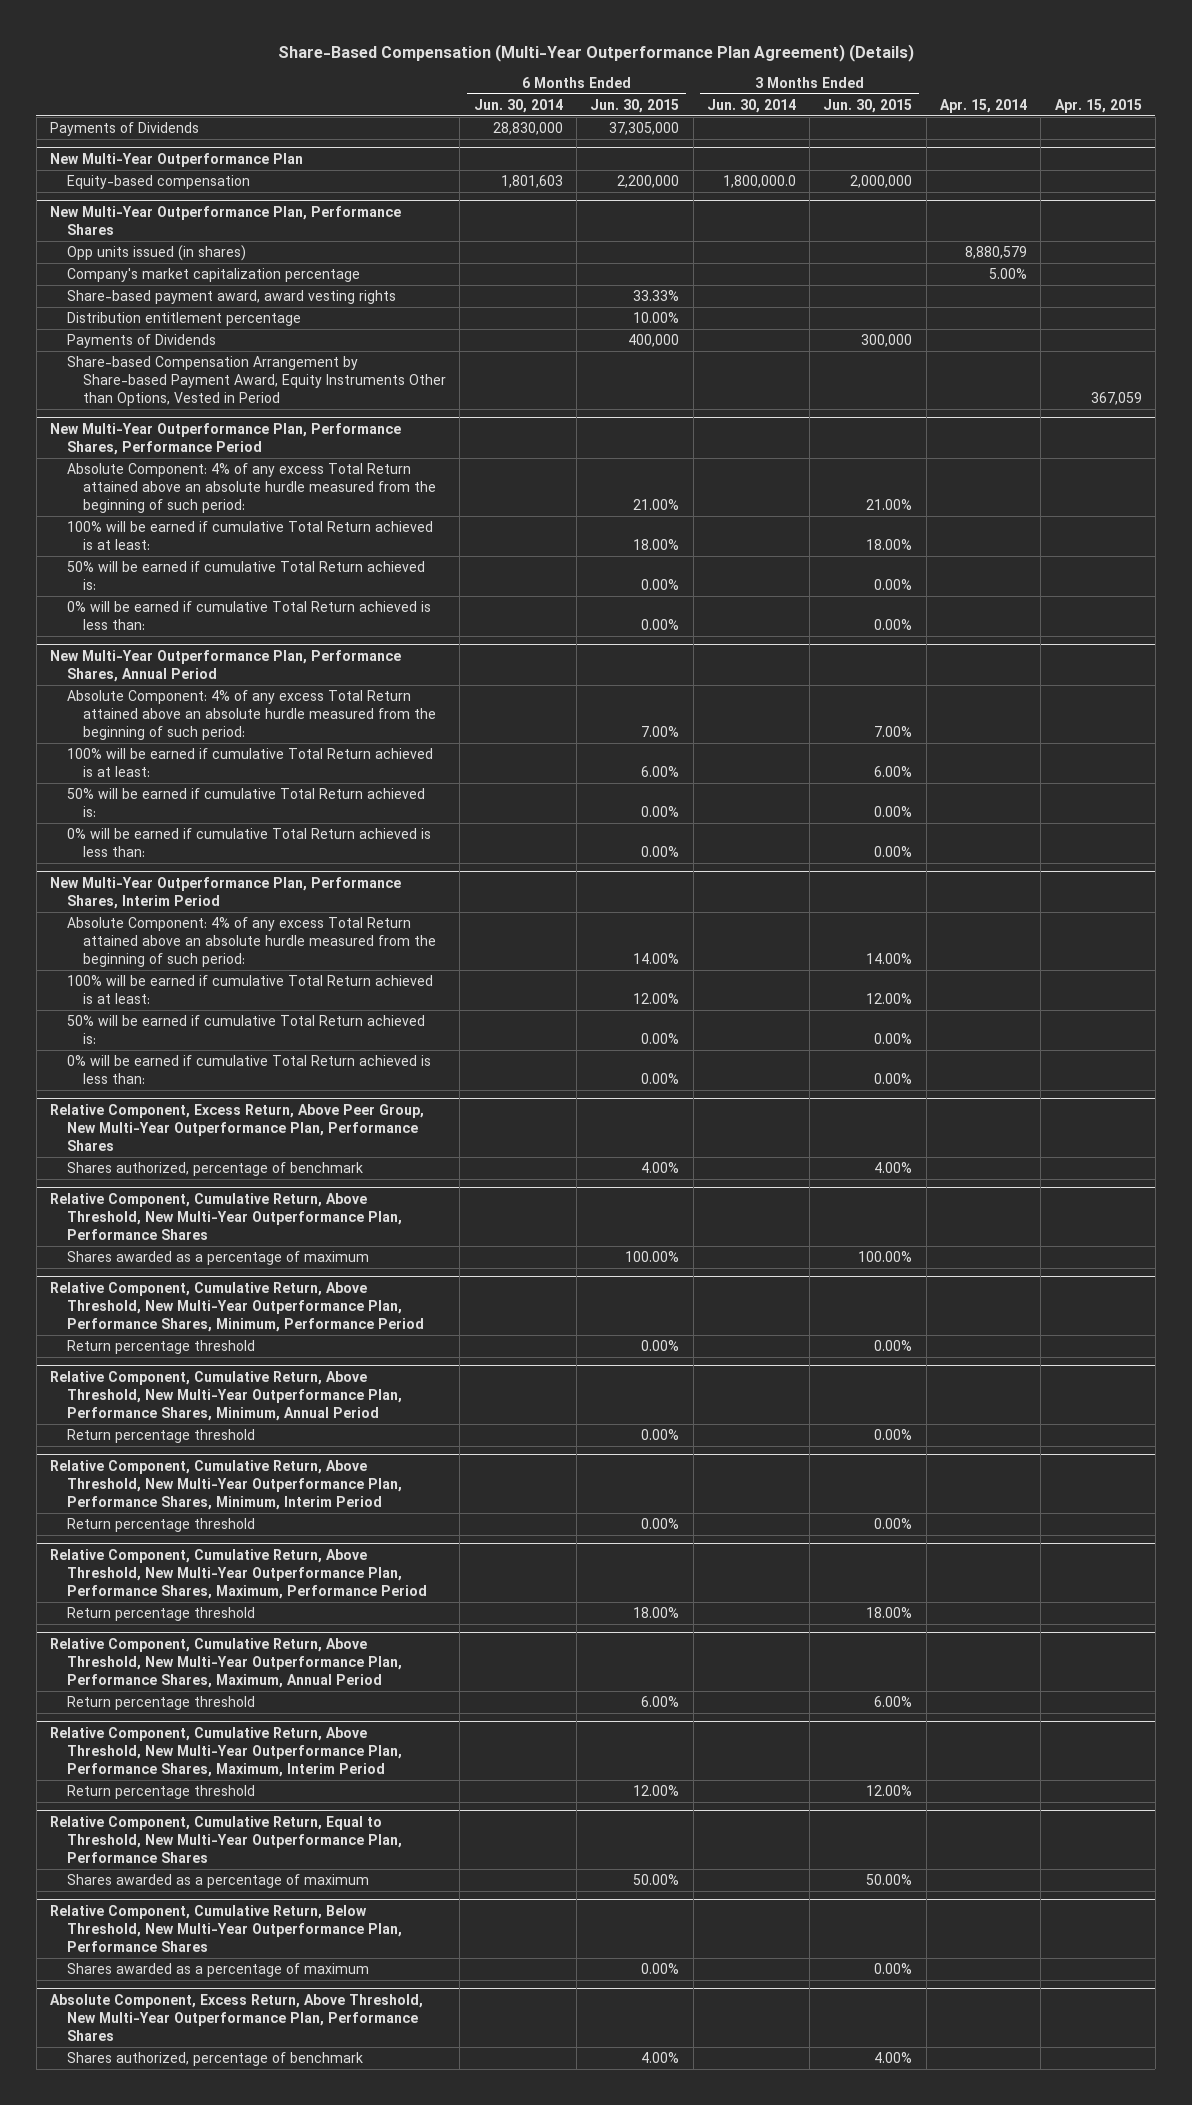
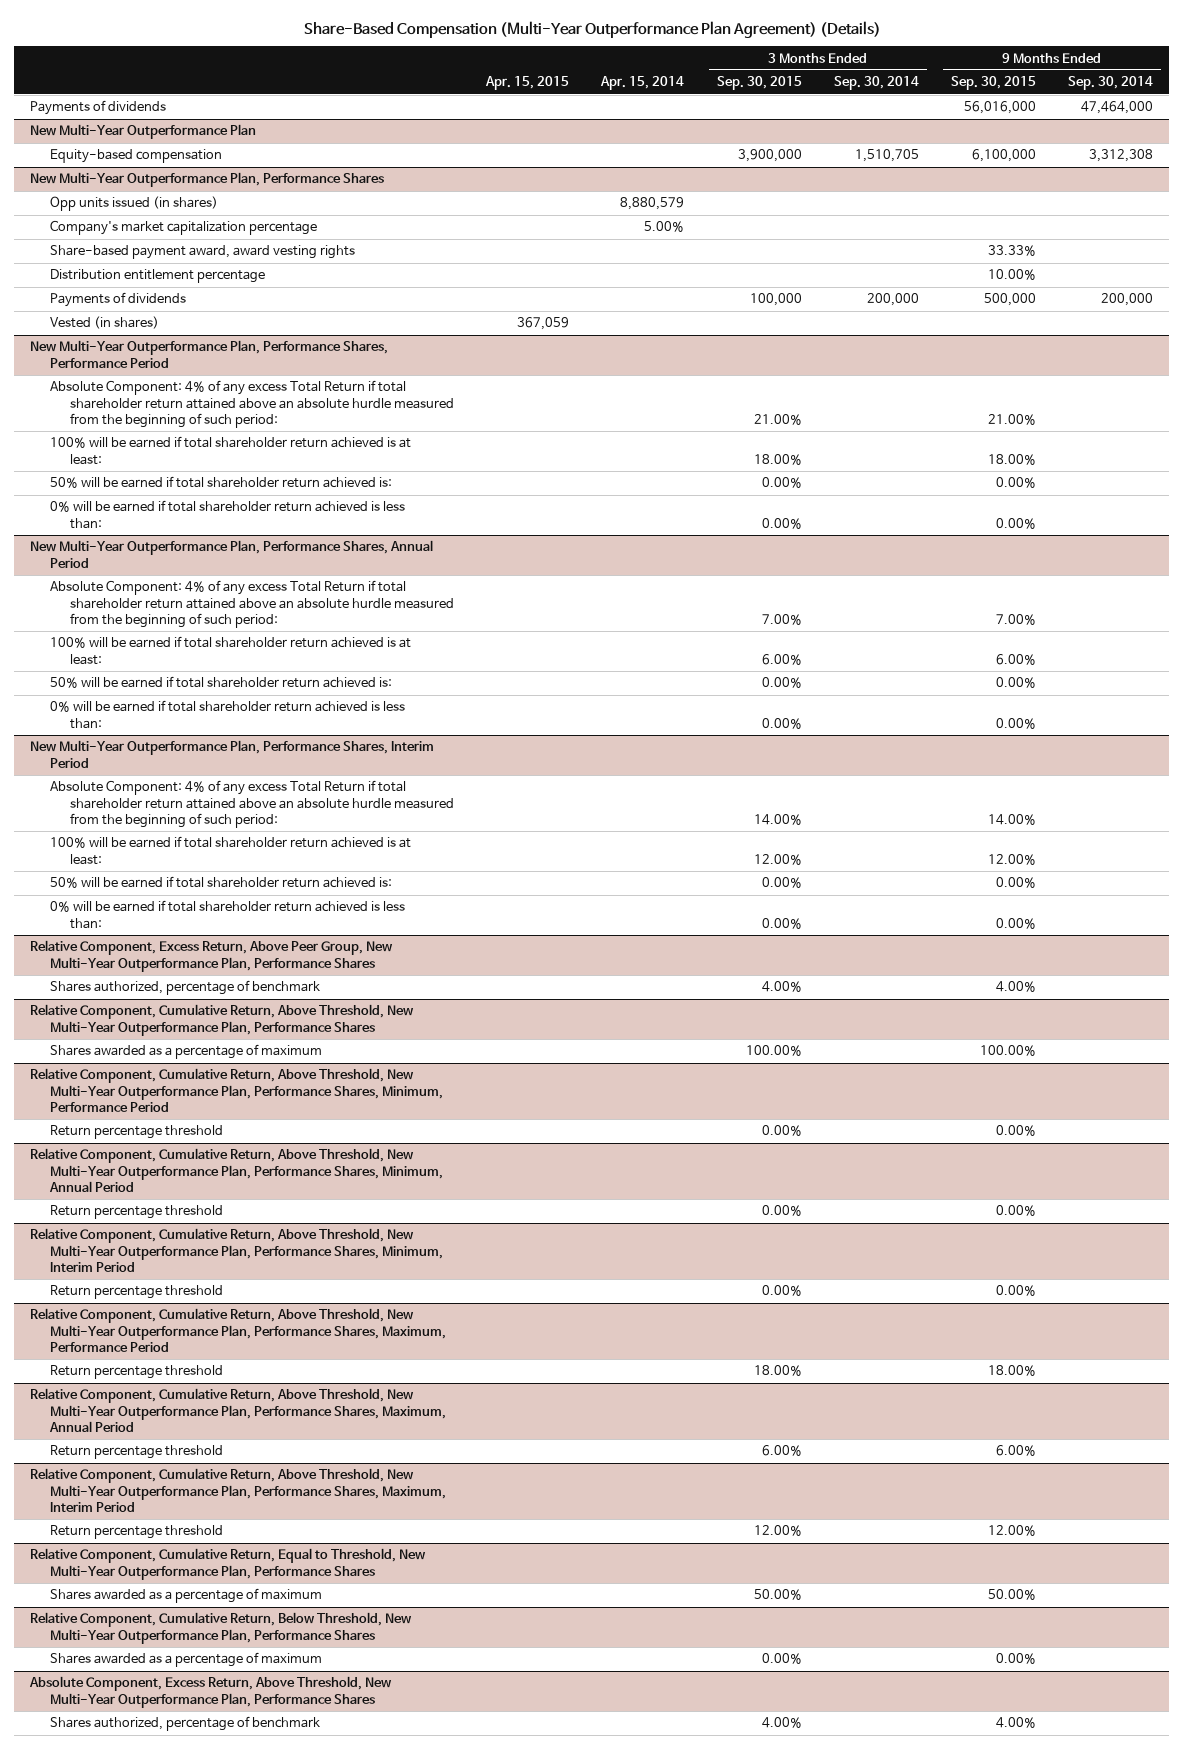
- | 6 Months Ended Jun. 30, 2014 | 6 Months Ended Jun. 30, 2015 | 3 Months Ended Jun. 30, 2014 | 3 Months Ended Jun. 30, 2015 | Apr. 15, 2014 | Apr. 15, 2015
+ | Apr. 15, 2015 | Apr. 15, 2014 | 3 Months Ended Sep. 30, 2015 | 3 Months Ended Sep. 30, 2014 | 9 Months Ended Sep. 30, 2015 | 9 Months Ended Sep. 30, 2014
- Payments of Dividends | 28,830,000 | 37,305,000 | | | |
+ Payments of dividends | | | | | 56,016,000 | 47,464,000
@ New Multi-Year Outperformance Plan, Performance Shares
- Payments of Dividends | | 400,000 | | 300,000 | |
- Share-based Compensation Arrangement by Share-based Payment Award, Equity Instruments Other than Options, Vested in Period | | | | | | 367,059
+ Payments of dividends | | | 100,000 | 200,000 | 500,000 | 200,000
+ Vested (in shares) | 367,059 | | | | |
@ New Multi-Year Outperformance Plan, Performance Shares, Performance Period
- Absolute Component: 4% of any excess Total Return attained above an absolute hurdle measured from the beginning of such period: | | 21.00% | | 21.00% | |
- 100% will be earned if cumulative Total Return achieved is at least: | | 18.00% | | 18.00% | |
- 50% will be earned if cumulative Total Return achieved is: | | 0.00% | | 0.00% | |
- 0% will be earned if cumulative Total Return achieved is less than: | | 0.00% | | 0.00% | |
+ Absolute Component: 4% of any excess Total Return if total shareholder return attained above an absolute hurdle measured from the beginning of such period: | | | 21.00% | | 21.00% |
+ 100% will be earned if total shareholder return achieved is at least: | | | 18.00% | | 18.00% |
+ 50% will be earned if total shareholder return achieved is: | | | 0.00% | | 0.00% |
+ 0% will be earned if total shareholder return achieved is less than: | | | 0.00% | | 0.00% |
@ New Multi-Year Outperformance Plan, Performance Shares, Annual Period
- Absolute Component: 4% of any excess Total Return attained above an absolute hurdle measured from the beginning of such period: | | 7.00% | | 7.00% | |
- 100% will be earned if cumulative Total Return achieved is at least: | | 6.00% | | 6.00% | |
- 50% will be earned if cumulative Total Return achieved is: | | 0.00% | | 0.00% | |
- 0% will be earned if cumulative Total Return achieved is less than: | | 0.00% | | 0.00% | |
+ Absolute Component: 4% of any excess Total Return if total shareholder return attained above an absolute hurdle measured from the beginning of such period: | | | 7.00% | | 7.00% |
+ 100% will be earned if total shareholder return achieved is at least: | | | 6.00% | | 6.00% |
+ 50% will be earned if total shareholder return achieved is: | | | 0.00% | | 0.00% |
+ 0% will be earned if total shareholder return achieved is less than: | | | 0.00% | | 0.00% |
@ New Multi-Year Outperformance Plan, Performance Shares, Interim Period
- Absolute Component: 4% of any excess Total Return attained above an absolute hurdle measured from the beginning of such period: | | 14.00% | | 14.00% | |
- 100% will be earned if cumulative Total Return achieved is at least: | | 12.00% | | 12.00% | |
- 50% will be earned if cumulative Total Return achieved is: | | 0.00% | | 0.00% | |
- 0% will be earned if cumulative Total Return achieved is less than: | | 0.00% | | 0.00% | |
+ Absolute Component: 4% of any excess Total Return if total shareholder return attained above an absolute hurdle measured from the beginning of such period: | | | 14.00% | | 14.00% |
+ 100% will be earned if total shareholder return achieved is at least: | | | 12.00% | | 12.00% |
+ 50% will be earned if total shareholder return achieved is: | | | 0.00% | | 0.00% |
+ 0% will be earned if total shareholder return achieved is less than: | | | 0.00% | | 0.00% |

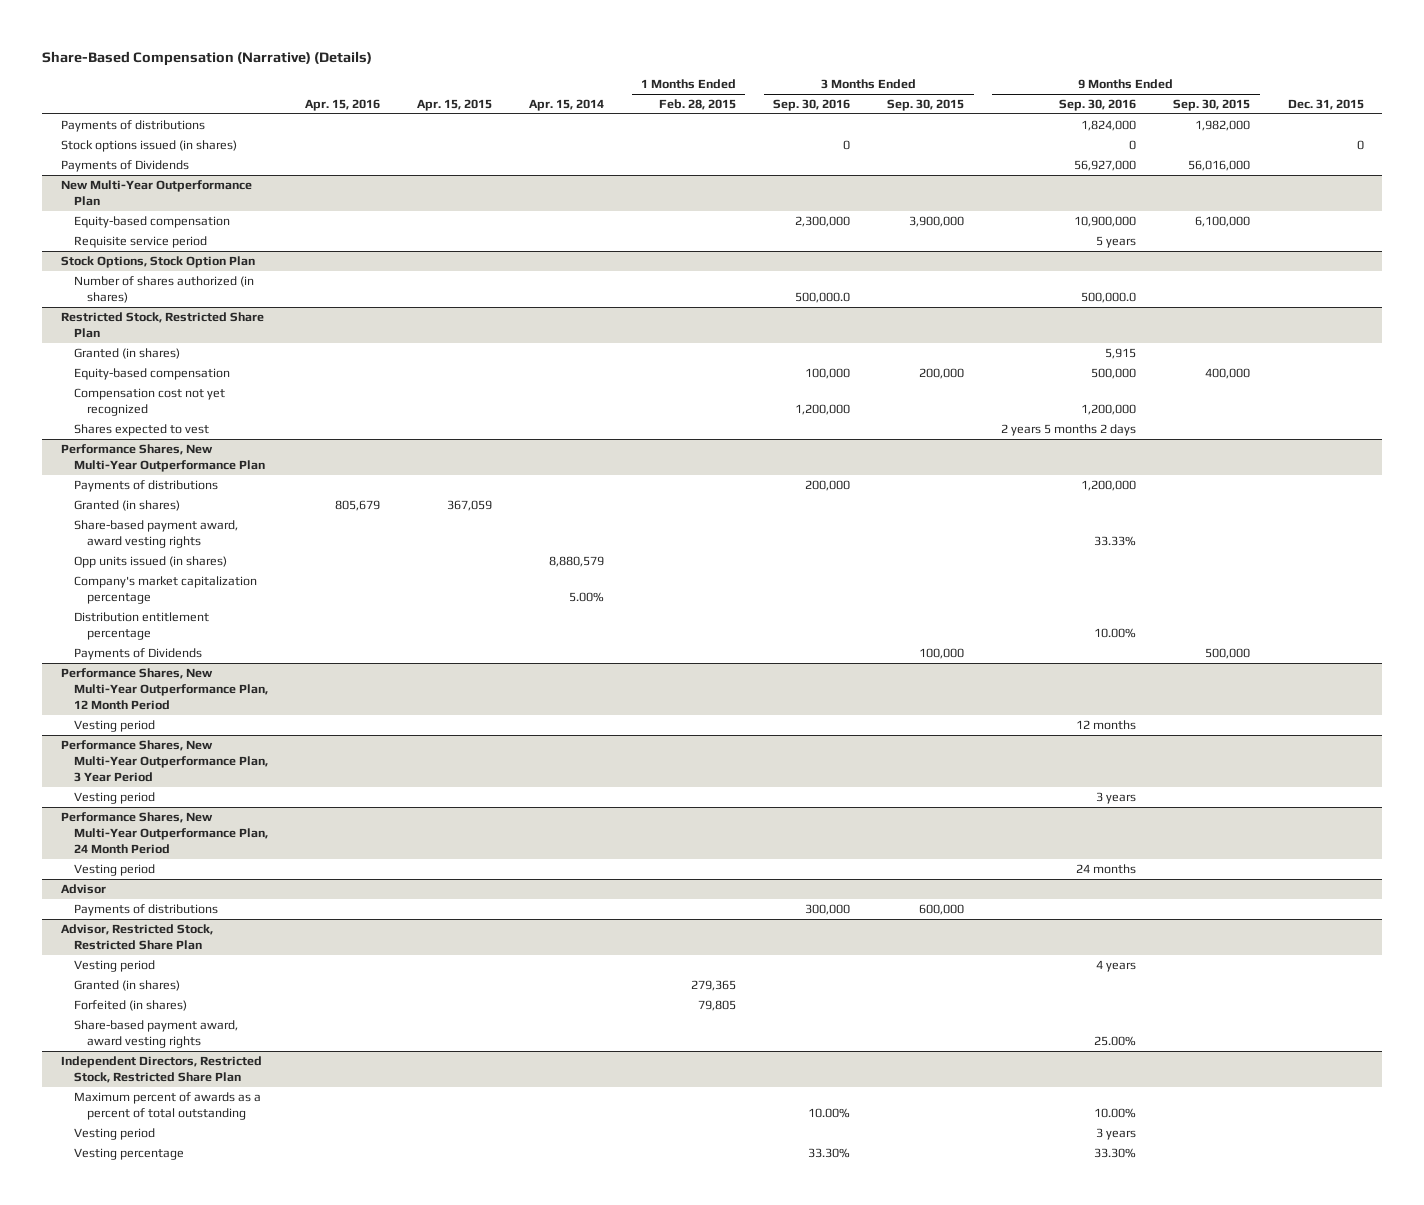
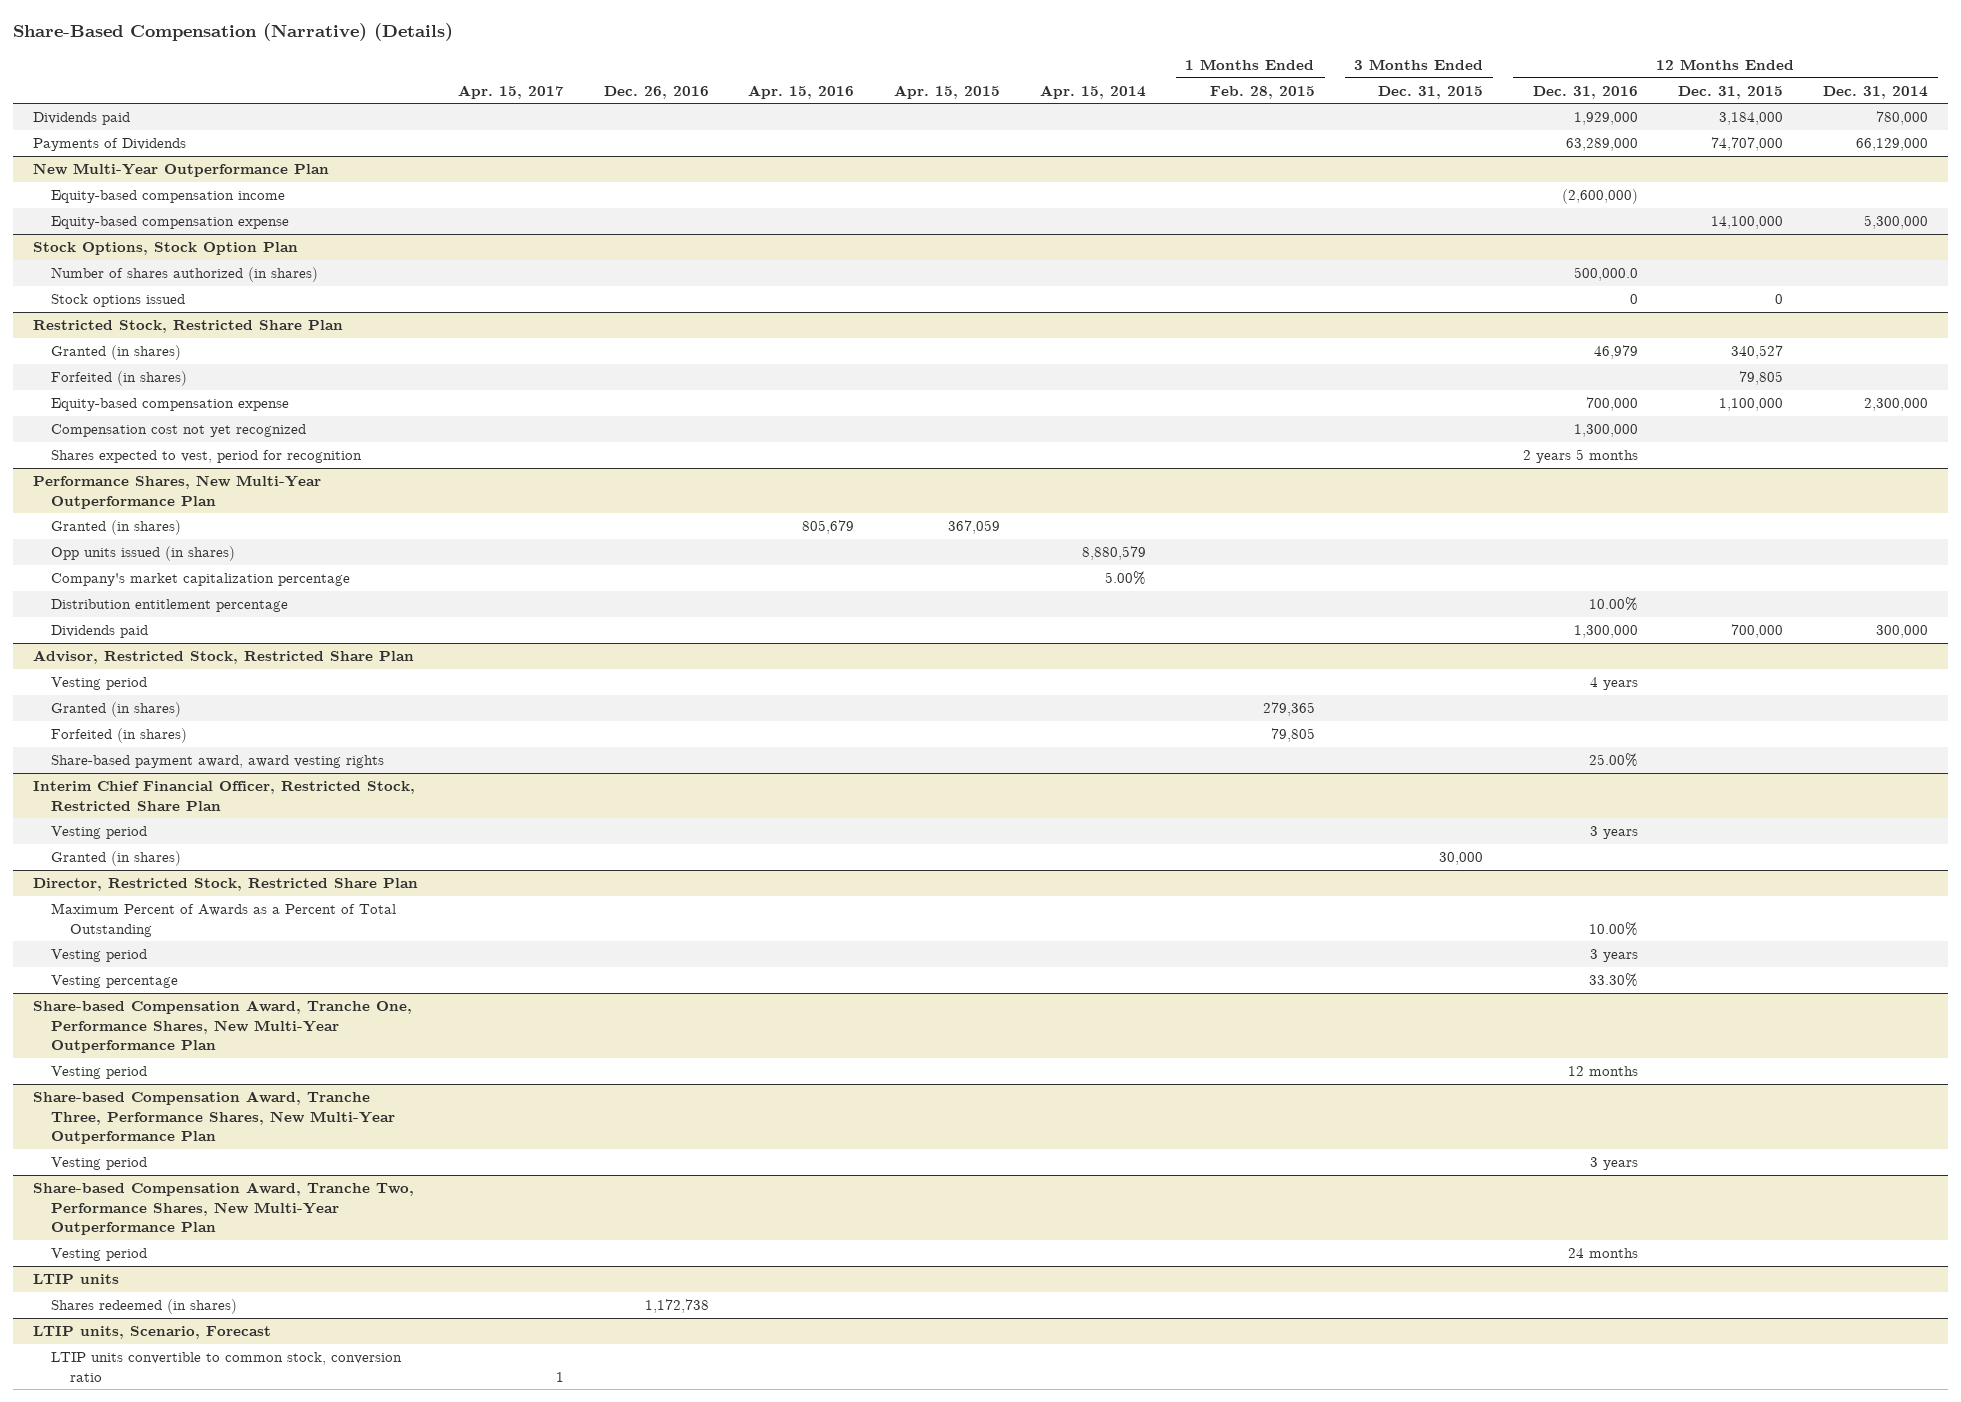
- | Apr. 15, 2016 | Apr. 15, 2015 | Apr. 15, 2014 | 1 Months Ended Feb. 28, 2015 | 3 Months Ended Sep. 30, 2016 | 3 Months Ended Sep. 30, 2015 | 9 Months Ended Sep. 30, 2016 | 9 Months Ended Sep. 30, 2015 | Dec. 31, 2015
+ | Apr. 15, 2017 | Dec. 26, 2016 | Apr. 15, 2016 | Apr. 15, 2015 | Apr. 15, 2014 | 1 Months Ended Feb. 28, 2015 | 3 Months Ended Dec. 31, 2015 | 12 Months Ended Dec. 31, 2016 | 12 Months Ended Dec. 31, 2015 | 12 Months Ended Dec. 31, 2014
- Payments of distributions | | | | | | | 1,824,000 | 1,982,000 |
- Stock options issued (in shares) | | | | | 0 | | 0 | | 0
+ Dividends paid | | | | | | | | 1,929,000 | 3,184,000 | 780,000
@ New Multi-Year Outperformance Plan
- Equity-based compensation | | | | | 2,300,000 | 3,900,000 | 10,900,000 | 6,100,000 |
- Requisite service period | | | | | | | 5 years | |
+ Equity-based compensation income | | | | | | | | (2,600,000) | |
+ Equity-based compensation expense | | | | | | | | | 14,100,000 | 5,300,000
@ Stock Options, Stock Option Plan
+ Stock options issued | | | | | | | | 0 | 0 |
@ Restricted Stock, Restricted Share Plan
- Equity-based compensation | | | | | 100,000 | 200,000 | 500,000 | 400,000 |
+ Forfeited (in shares) | | | | | | | | | 79,805 |
+ Equity-based compensation expense | | | | | | | | 700,000 | 1,100,000 | 2,300,000
- Shares expected to vest | | | | | | | 2 years 5 months 2 days | |
+ Shares expected to vest, period for recognition | | | | | | | | 2 years 5 months | |
@ Performance Shares, New Multi-Year Outperformance Plan
- Payments of distributions | | | | | 200,000 | | 1,200,000 | |
- Share-based payment award, award vesting rights | | | | | | | 33.33% | |
- Payments of Dividends | | | | | | 100,000 | | 500,000 |
- Performance Shares, New Multi-Year Outperformance Plan, 12 Month Period
- Vesting period | | | | | | | 12 months | |
- Performance Shares, New Multi-Year Outperformance Plan, 3 Year Period
- Vesting period | | | | | | | 3 years | |
- Performance Shares, New Multi-Year Outperformance Plan, 24 Month Period
- Vesting period | | | | | | | 24 months | |
- Advisor
- Payments of distributions | | | | | 300,000 | 600,000 | | |
@ Performance Shares, New Multi-Year Outperformance Plan
+ Dividends paid | | | | | | | | 1,300,000 | 700,000 | 300,000
- Independent Directors, Restricted Stock, Restricted Share Plan
- Maximum percent of awards as a percent of total outstanding | | | | | 10.00% | | 10.00% | |
+ Interim Chief Financial Officer, Restricted Stock, Restricted Share Plan
+ Vesting period | | | | | | | | 3 years | |
+ Granted (in shares) | | | | | | | 30,000 | | |
+ Director, Restricted Stock, Restricted Share Plan
+ Maximum Percent of Awards as a Percent of Total Outstanding | | | | | | | | 10.00% | |
+ Share-based Compensation Award, Tranche One, Performance Shares, New Multi-Year Outperformance Plan
+ Vesting period | | | | | | | | 12 months | |
+ Share-based Compensation Award, Tranche Three, Performance Shares, New Multi-Year Outperformance Plan
+ Vesting period | | | | | | | | 3 years | |
+ Share-based Compensation Award, Tranche Two, Performance Shares, New Multi-Year Outperformance Plan
+ Vesting period | | | | | | | | 24 months | |
+ LTIP units
+ Shares redeemed (in shares) | | 1,172,738 | | | | | | | |
+ LTIP units, Scenario, Forecast
+ LTIP units convertible to common stock, conversion ratio | 1 | | | | | | | | |

